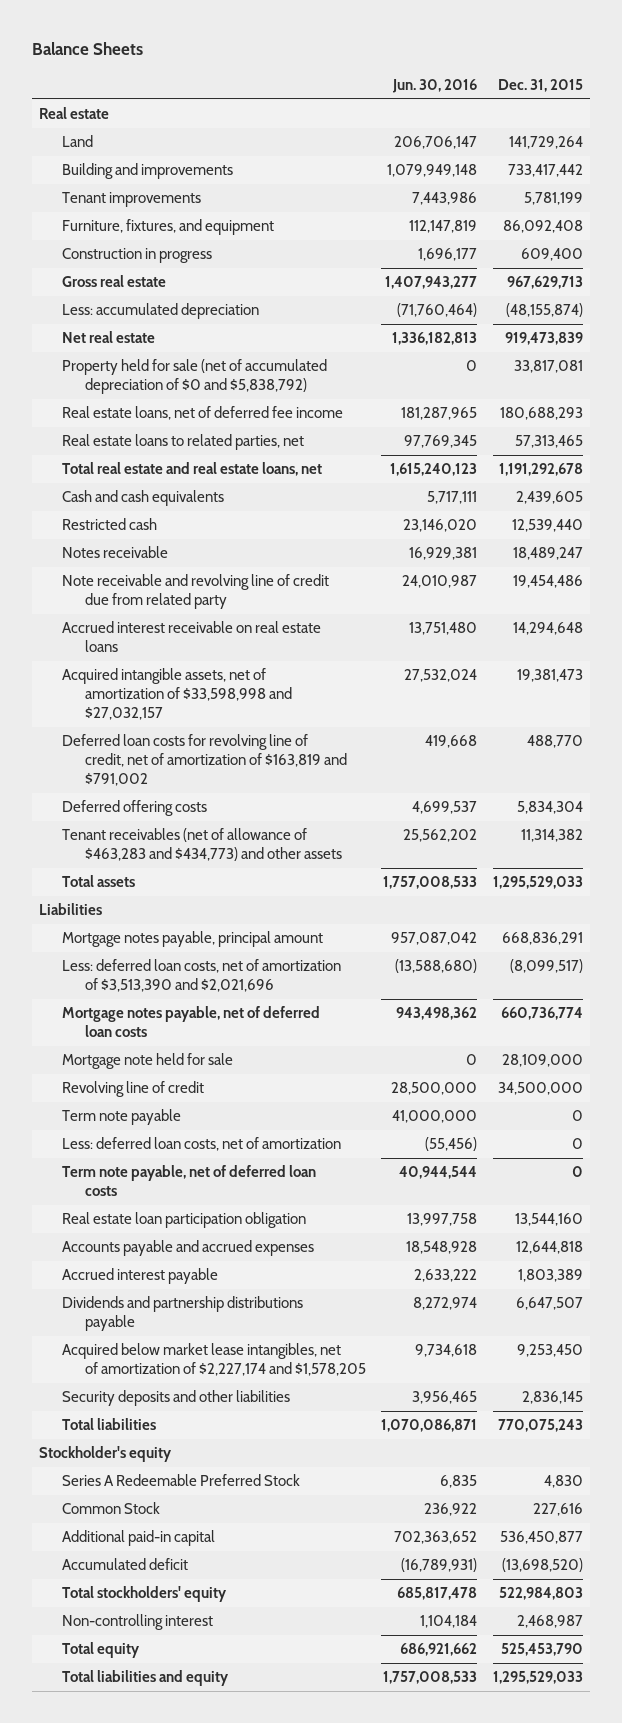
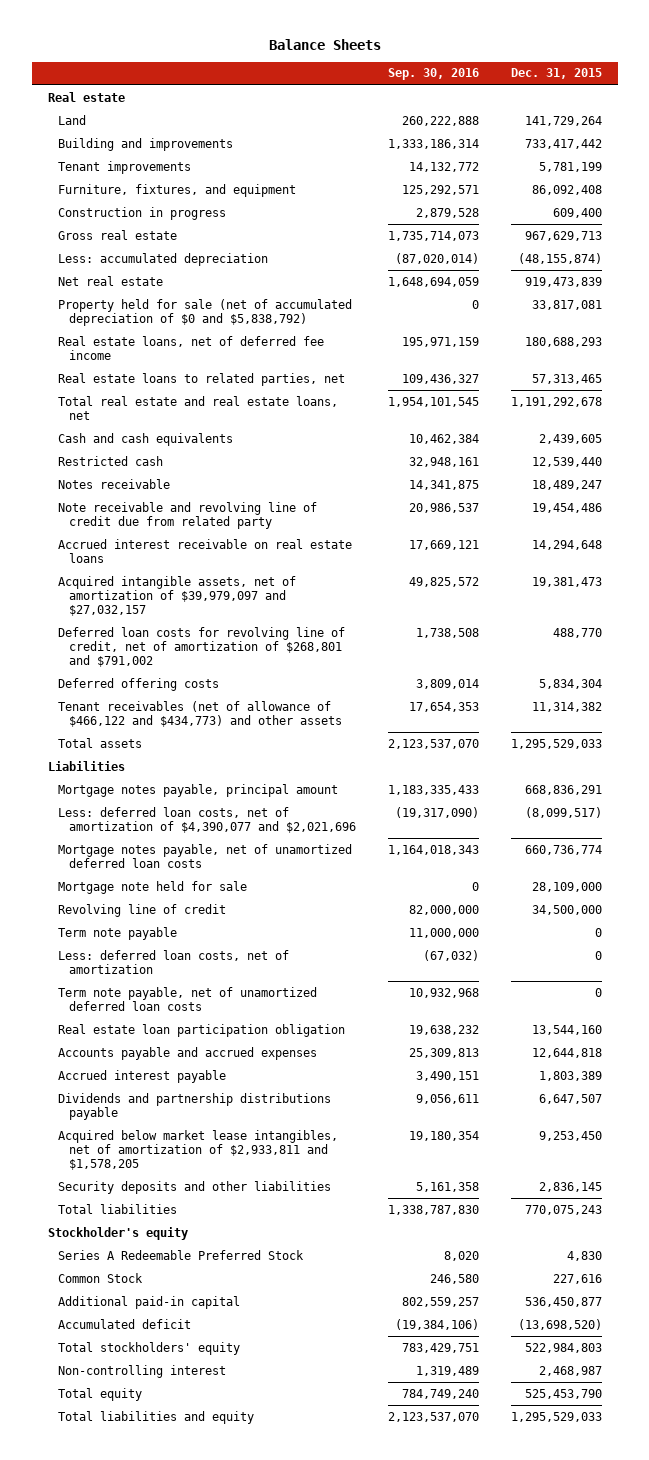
- | Jun. 30, 2016 | Dec. 31, 2015
+ | Sep. 30, 2016 | Dec. 31, 2015
- Acquired intangible assets, net of amortization of $33,598,998 and $27,032,157 | 27,532,024 | 19,381,473
- Deferred loan costs for revolving line of credit, net of amortization of $163,819 and $791,002 | 419,668 | 488,770
+ Acquired intangible assets, net of amortization of $39,979,097 and $27,032,157 | 49,825,572 | 19,381,473
+ Deferred loan costs for revolving line of credit, net of amortization of $268,801 and $791,002 | 1,738,508 | 488,770
- Tenant receivables (net of allowance of $463,283 and $434,773) and other assets | 25,562,202 | 11,314,382
+ Tenant receivables (net of allowance of $466,122 and $434,773) and other assets | 17,654,353 | 11,314,382
- Less: deferred loan costs, net of amortization of $3,513,390 and $2,021,696 | (13,588,680) | (8,099,517)
- Mortgage notes payable, net of deferred loan costs | 943,498,362 | 660,736,774
+ Less: deferred loan costs, net of amortization of $4,390,077 and $2,021,696 | (19,317,090) | (8,099,517)
+ Mortgage notes payable, net of unamortized deferred loan costs | 1,164,018,343 | 660,736,774
- Term note payable, net of deferred loan costs | 40,944,544 | 0
+ Term note payable, net of unamortized deferred loan costs | 10,932,968 | 0
- Acquired below market lease intangibles, net of amortization of $2,227,174 and $1,578,205 | 9,734,618 | 9,253,450
+ Acquired below market lease intangibles, net of amortization of $2,933,811 and $1,578,205 | 19,180,354 | 9,253,450

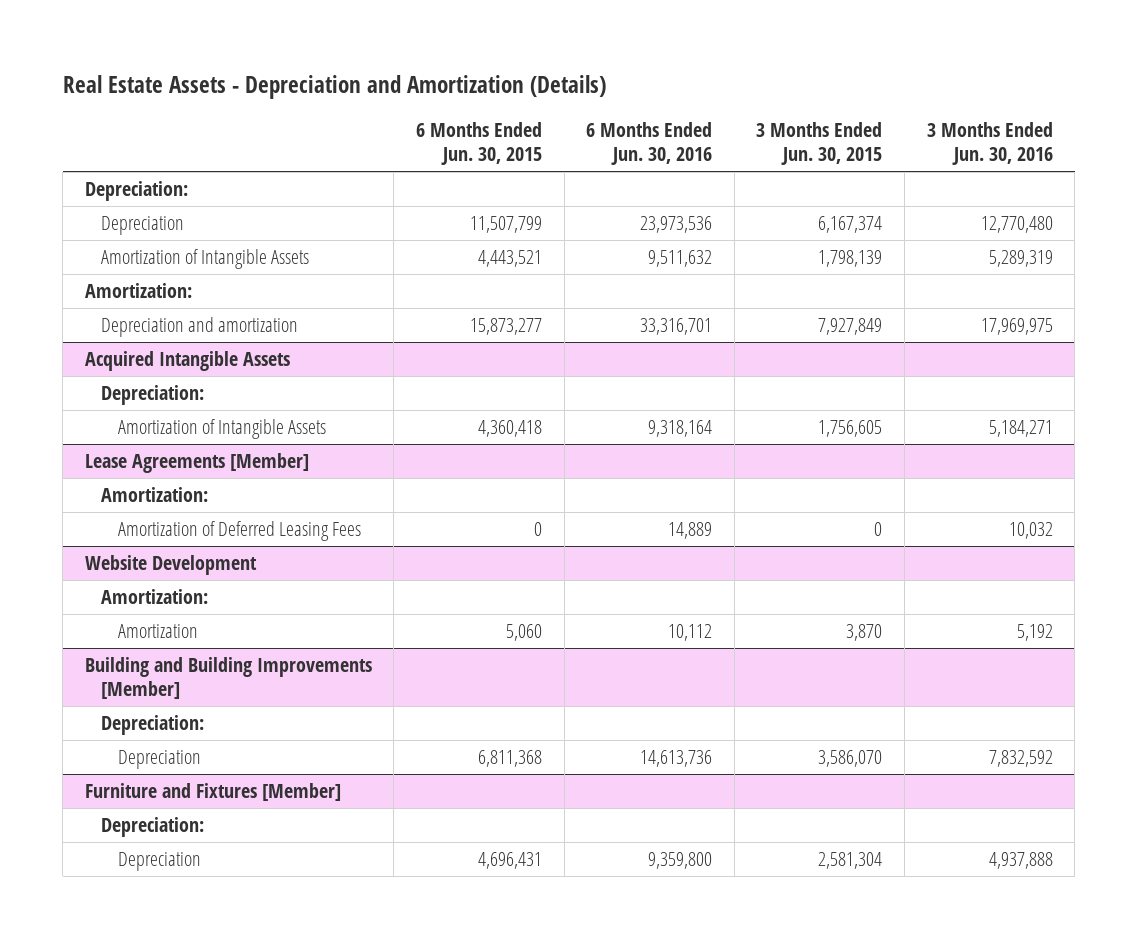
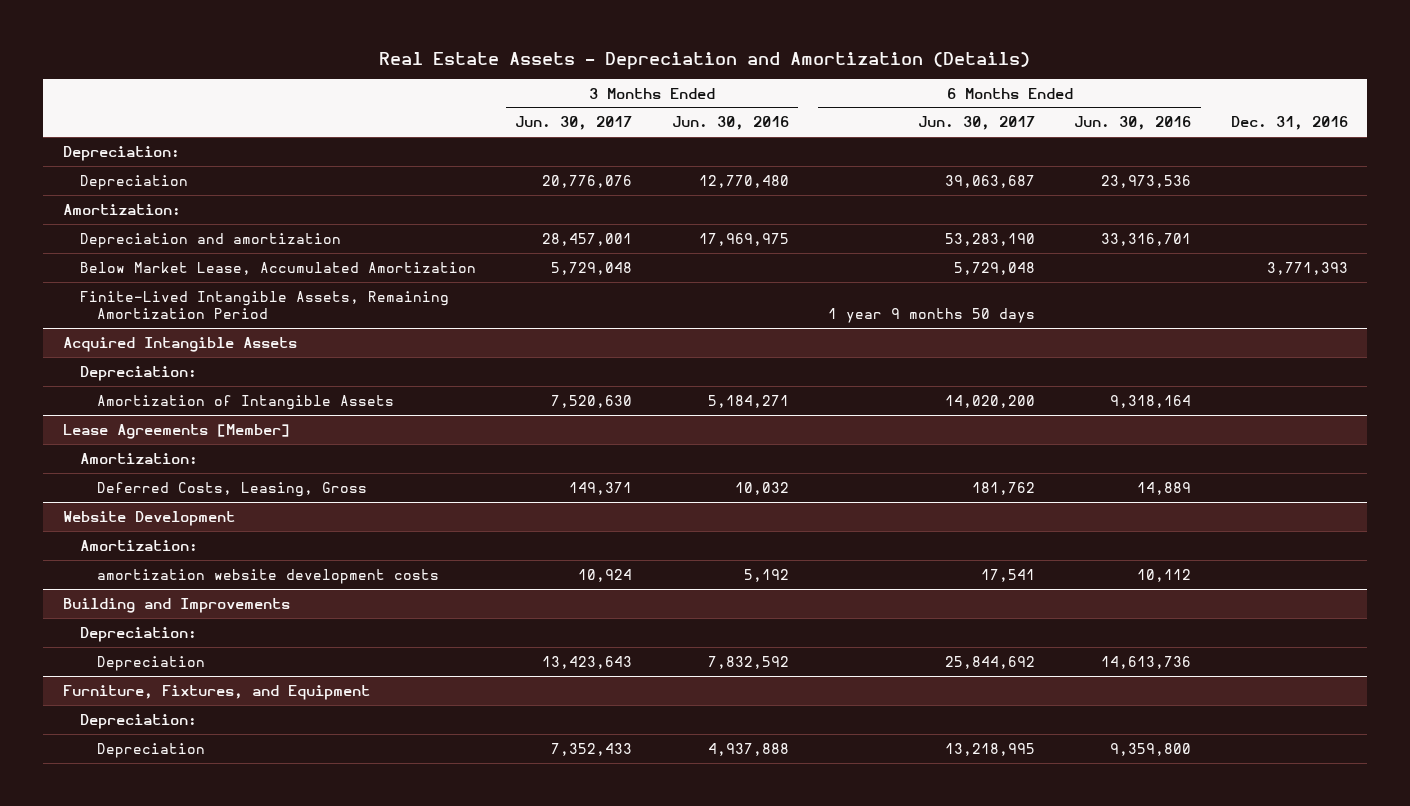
- | 6 Months Ended Jun. 30, 2015 | 6 Months Ended Jun. 30, 2016 | 3 Months Ended Jun. 30, 2015 | 3 Months Ended Jun. 30, 2016
+ | 3 Months Ended Jun. 30, 2017 | 3 Months Ended Jun. 30, 2016 | 6 Months Ended Jun. 30, 2017 | 6 Months Ended Jun. 30, 2016 | Dec. 31, 2016
- Amortization of Intangible Assets | 4,443,521 | 9,511,632 | 1,798,139 | 5,289,319
+ Below Market Lease, Accumulated Amortization | 5,729,048 | | 5,729,048 | | 3,771,393
+ Finite-Lived Intangible Assets, Remaining Amortization Period | | | 1 year 9 months 50 days | |
@ Lease Agreements [Member]
- Amortization of Deferred Leasing Fees | 0 | 14,889 | 0 | 10,032
+ Deferred Costs, Leasing, Gross | 149,371 | 10,032 | 181,762 | 14,889 |
@ Website Development
- Amortization | 5,060 | 10,112 | 3,870 | 5,192
- Building and Building Improvements [Member]
@ Website Development
+ amortization website development costs | 10,924 | 5,192 | 17,541 | 10,112 |
+ Building and Improvements
- Furniture and Fixtures [Member]
+ Furniture, Fixtures, and Equipment

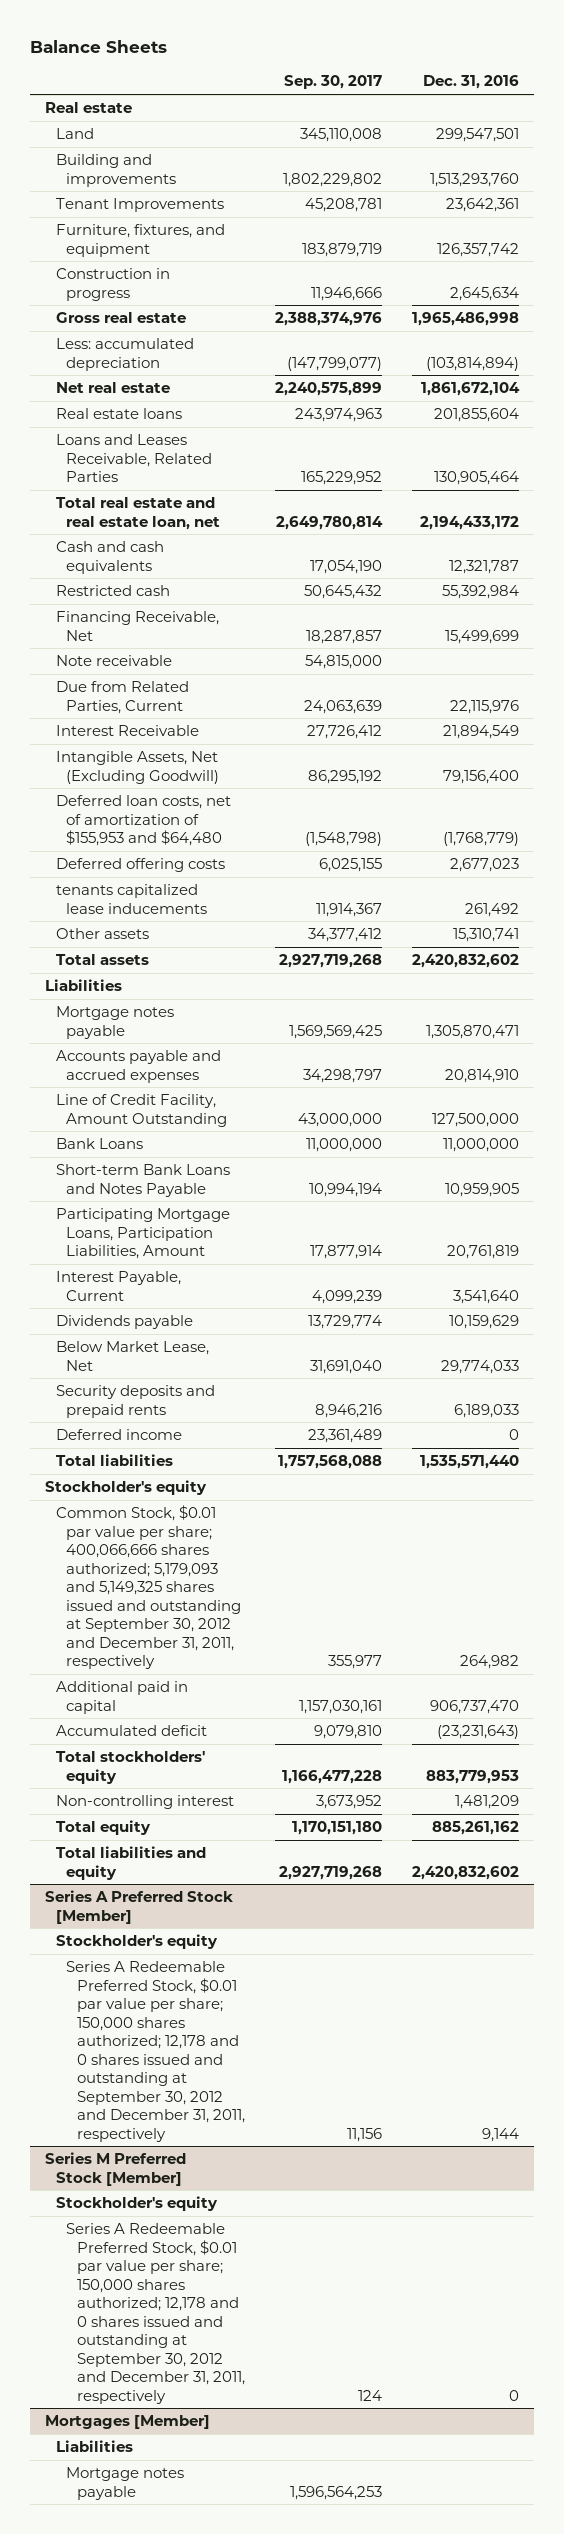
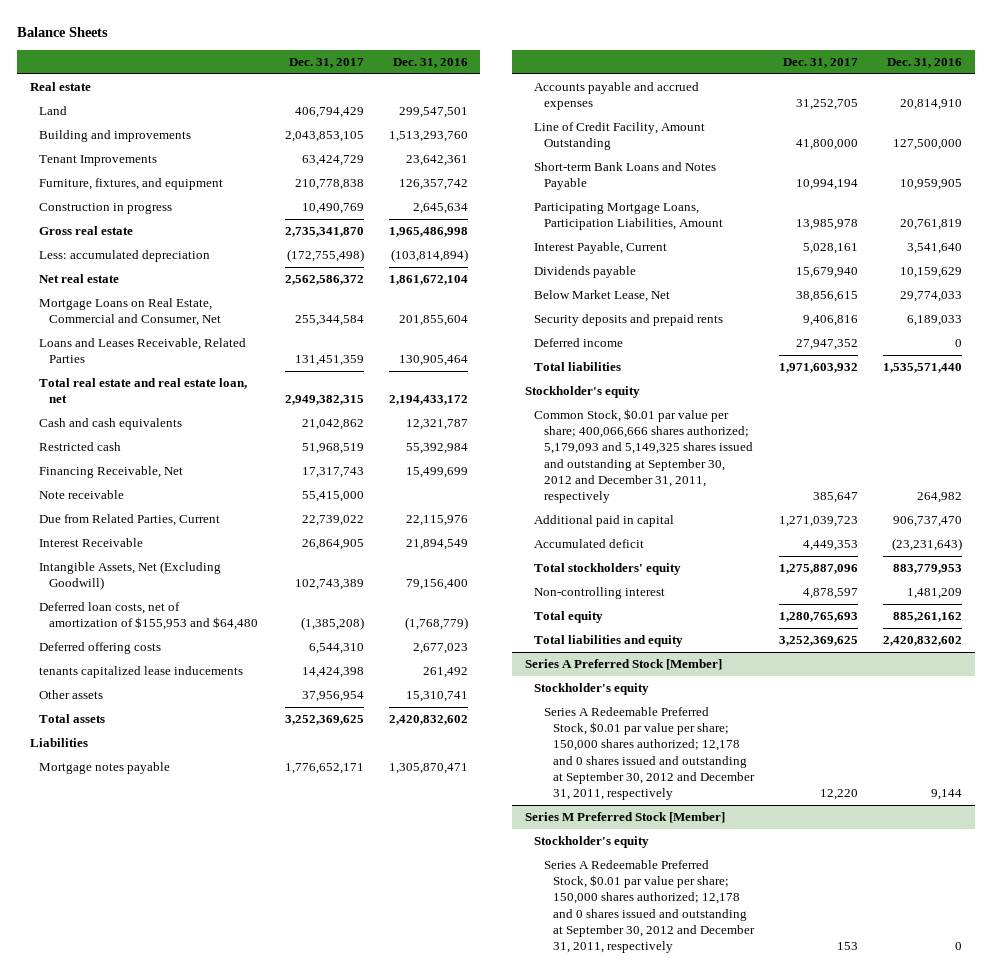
- | Sep. 30, 2017 | Dec. 31, 2016
+ | Dec. 31, 2017 | Dec. 31, 2016
- Real estate loans | 243,974,963 | 201,855,604
+ Mortgage Loans on Real Estate, Commercial and Consumer, Net | 255,344,584 | 201,855,604
- Bank Loans | 11,000,000 | 11,000,000
- Mortgages [Member]
- Liabilities
- Mortgage notes payable | 1,596,564,253 |

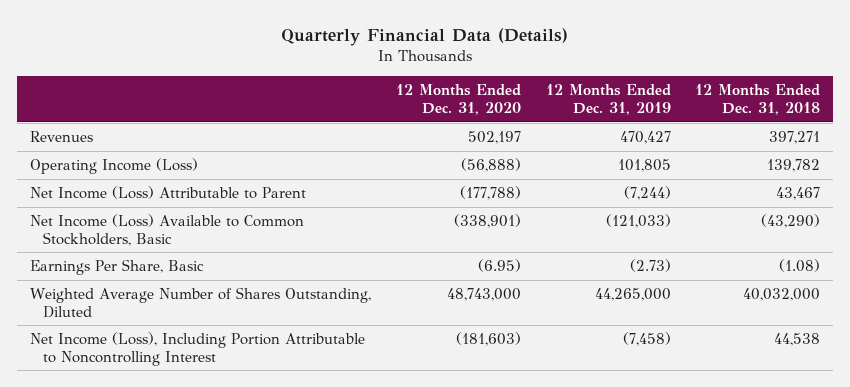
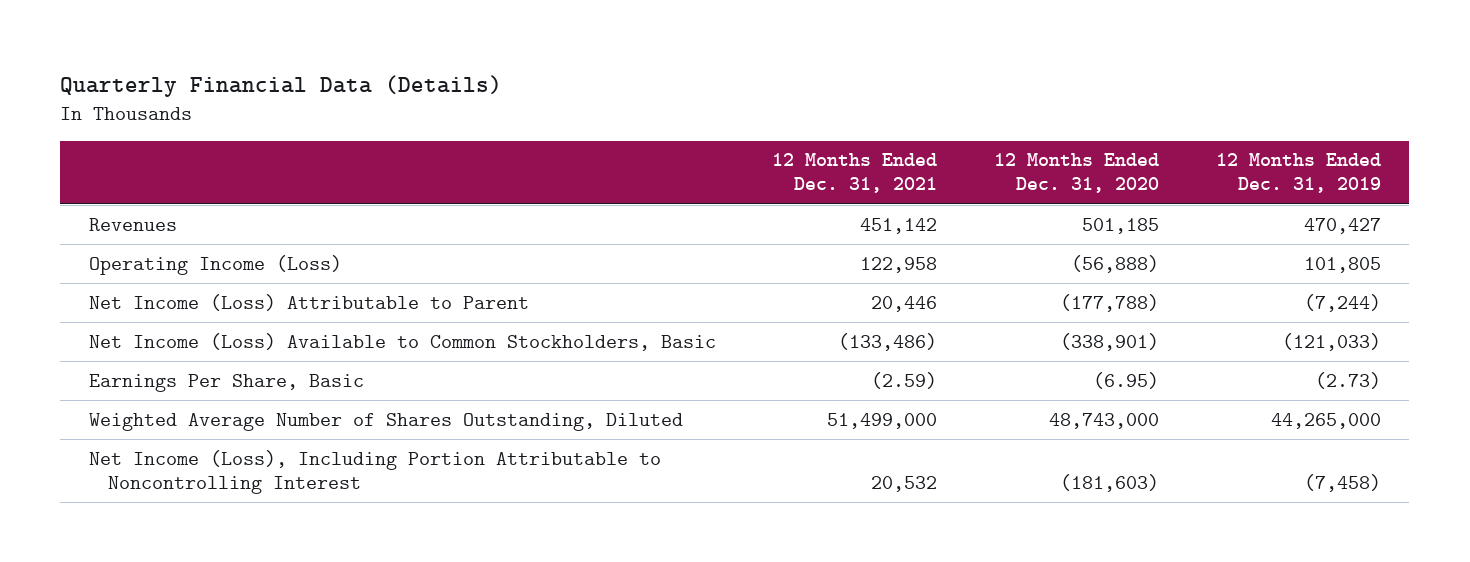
- | 12 Months Ended Dec. 31, 2020 | 12 Months Ended Dec. 31, 2019 | 12 Months Ended Dec. 31, 2018
+ | 12 Months Ended Dec. 31, 2021 | 12 Months Ended Dec. 31, 2020 | 12 Months Ended Dec. 31, 2019
- Revenues | 502,197 | 470,427 | 397,271
+ Revenues | 451,142 | 501,185 | 470,427

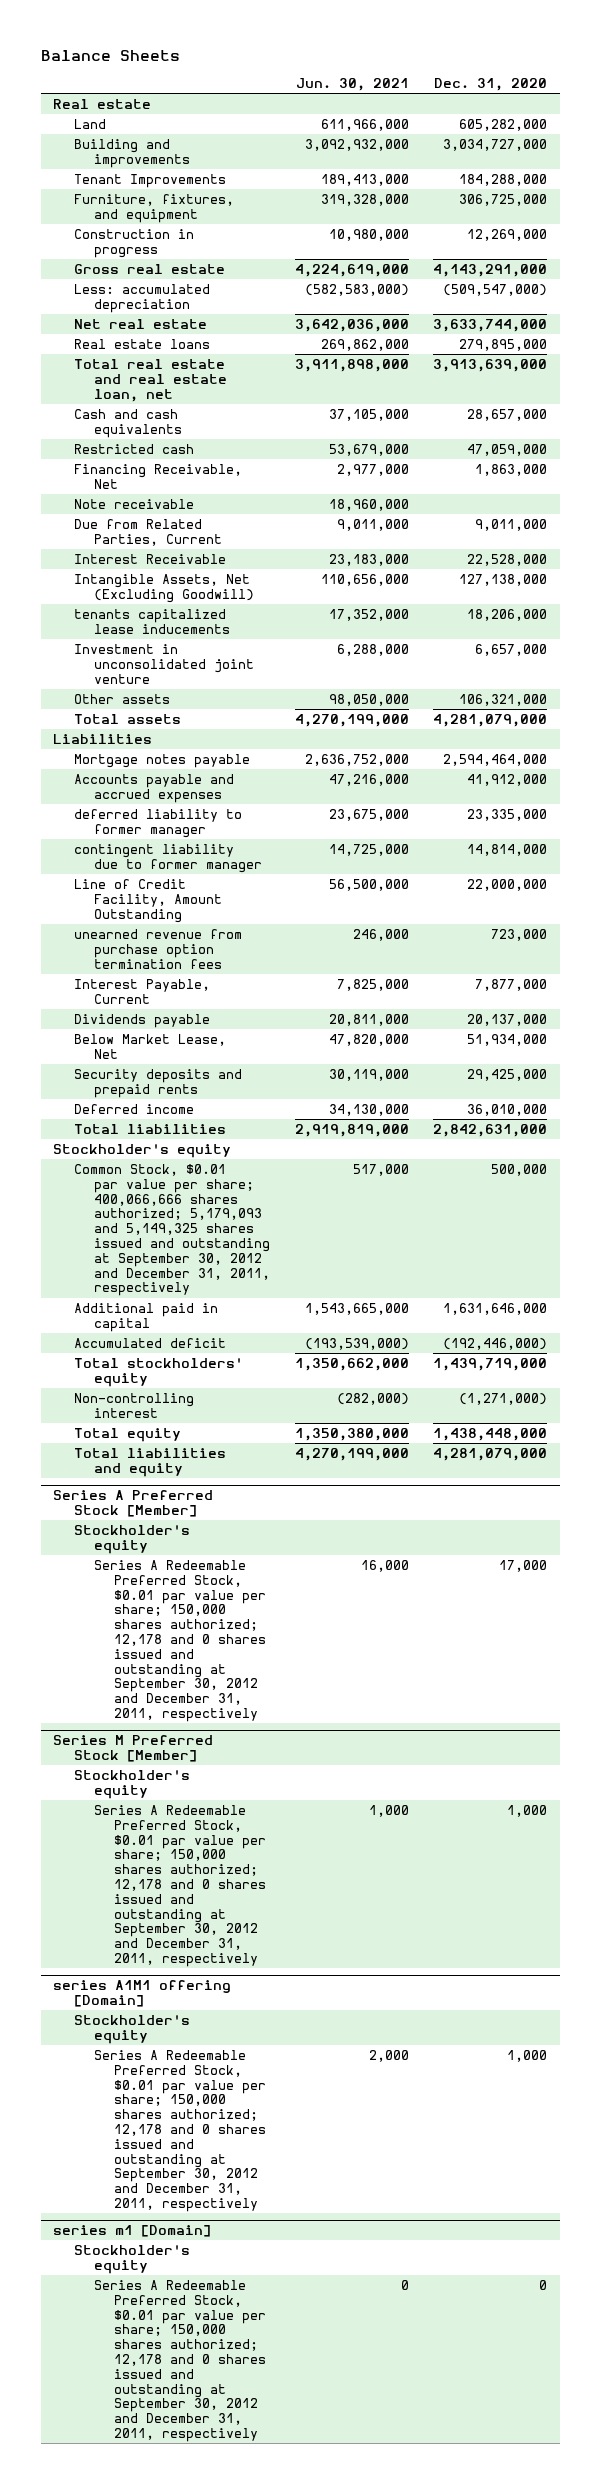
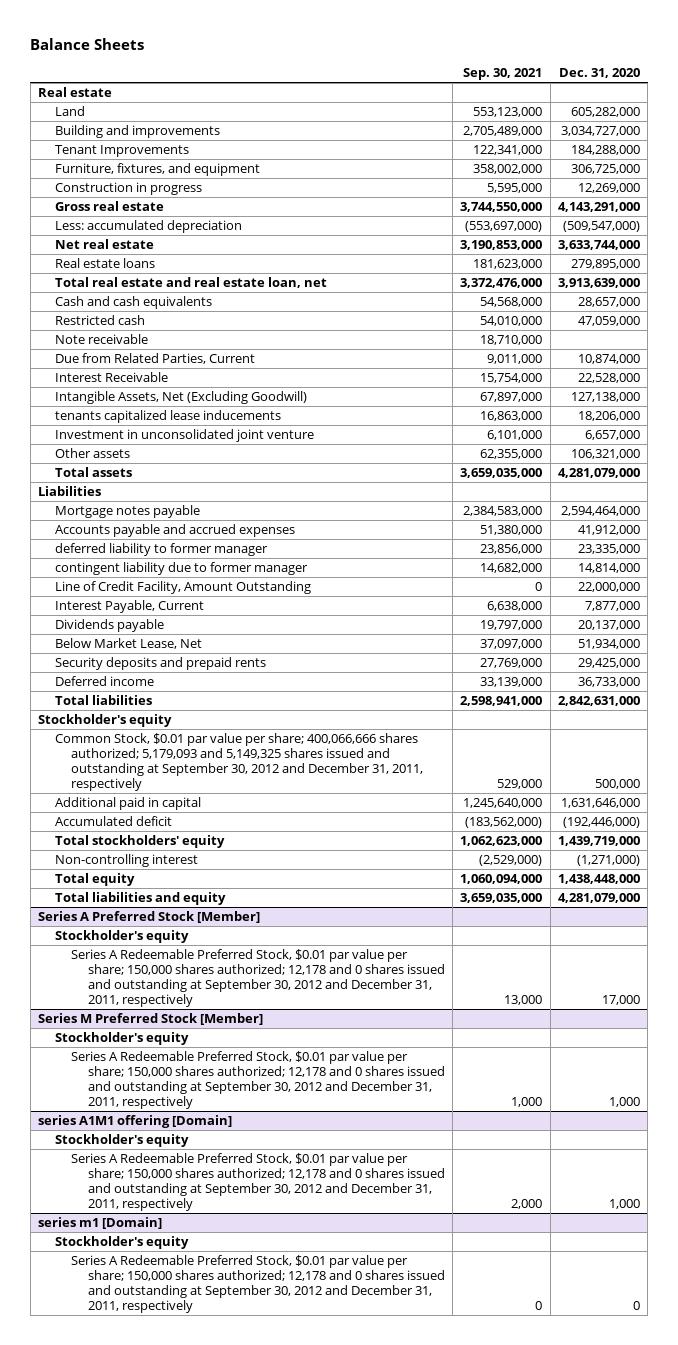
- | Jun. 30, 2021 | Dec. 31, 2020
+ | Sep. 30, 2021 | Dec. 31, 2020
- Financing Receivable, Net | 2,977,000 | 1,863,000
- Due from Related Parties, Current | 9,011,000 | 9,011,000
+ Due from Related Parties, Current | 9,011,000 | 10,874,000
- unearned revenue from purchase option termination fees | 246,000 | 723,000
- Deferred income | 34,130,000 | 36,010,000
+ Deferred income | 33,139,000 | 36,733,000

